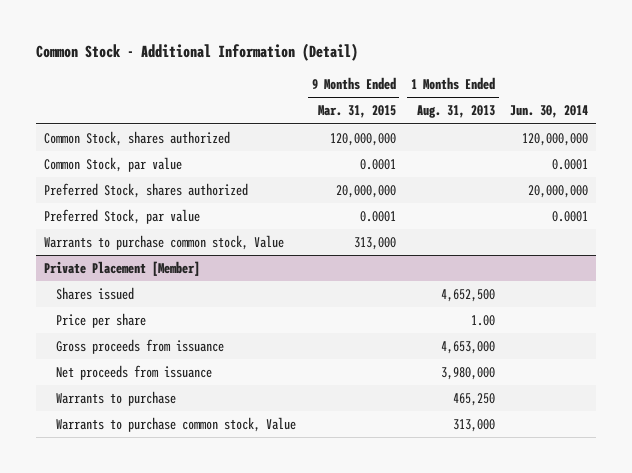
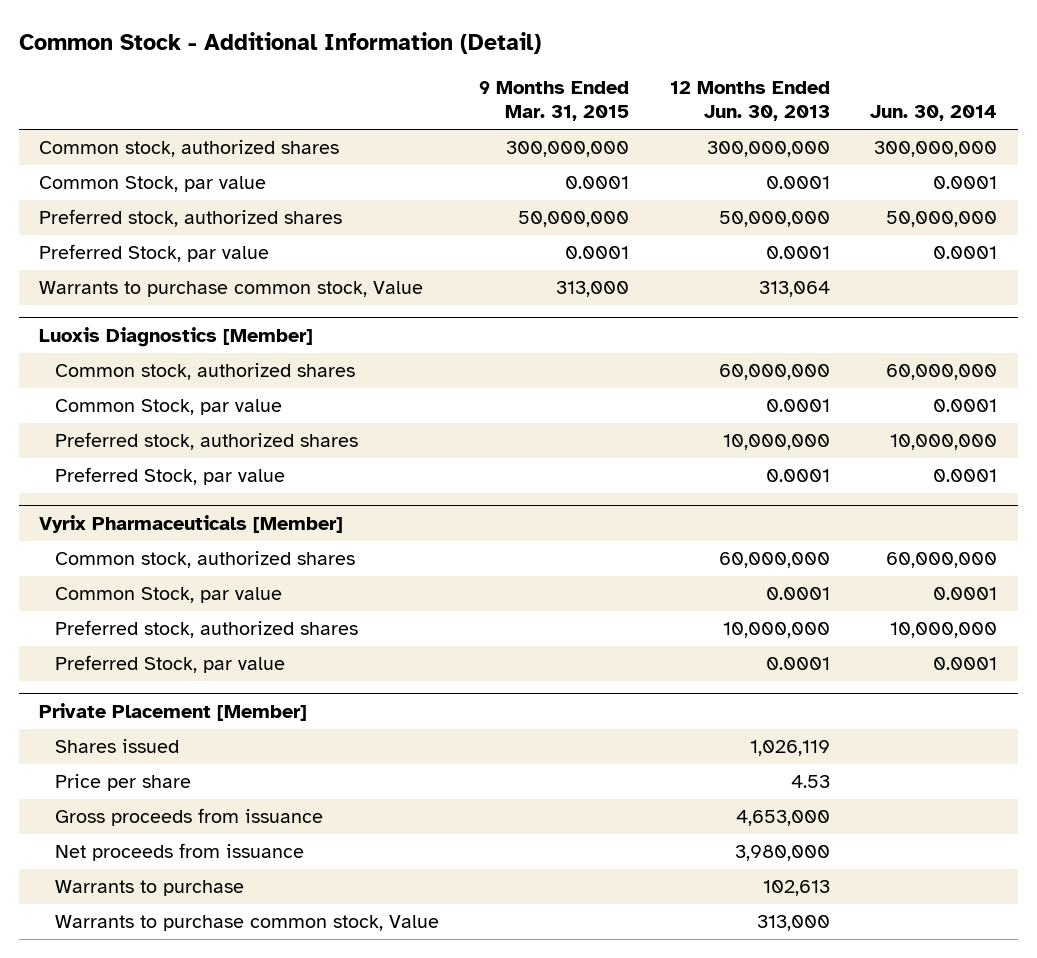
- | 9 Months Ended Mar. 31, 2015 | 1 Months Ended Aug. 31, 2013 | Jun. 30, 2014
+ | 9 Months Ended Mar. 31, 2015 | 12 Months Ended Jun. 30, 2013 | Jun. 30, 2014
- Common Stock, shares authorized | 120,000,000 | | 120,000,000
+ Common stock, authorized shares | 300,000,000 | 300,000,000 | 300,000,000
- Preferred Stock, shares authorized | 20,000,000 | | 20,000,000
+ Preferred stock, authorized shares | 50,000,000 | 50,000,000 | 50,000,000
+ Luoxis Diagnostics [Member]
+ Common stock, authorized shares | | 60,000,000 | 60,000,000
+ Common Stock, par value | | 0.0001 | 0.0001
+ Preferred stock, authorized shares | | 10,000,000 | 10,000,000
+ Preferred Stock, par value | | 0.0001 | 0.0001
+ Vyrix Pharmaceuticals [Member]
+ Common stock, authorized shares | | 60,000,000 | 60,000,000
+ Common Stock, par value | | 0.0001 | 0.0001
+ Preferred stock, authorized shares | | 10,000,000 | 10,000,000
+ Preferred Stock, par value | | 0.0001 | 0.0001

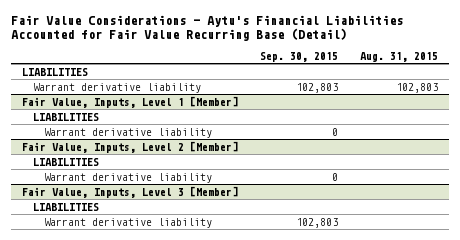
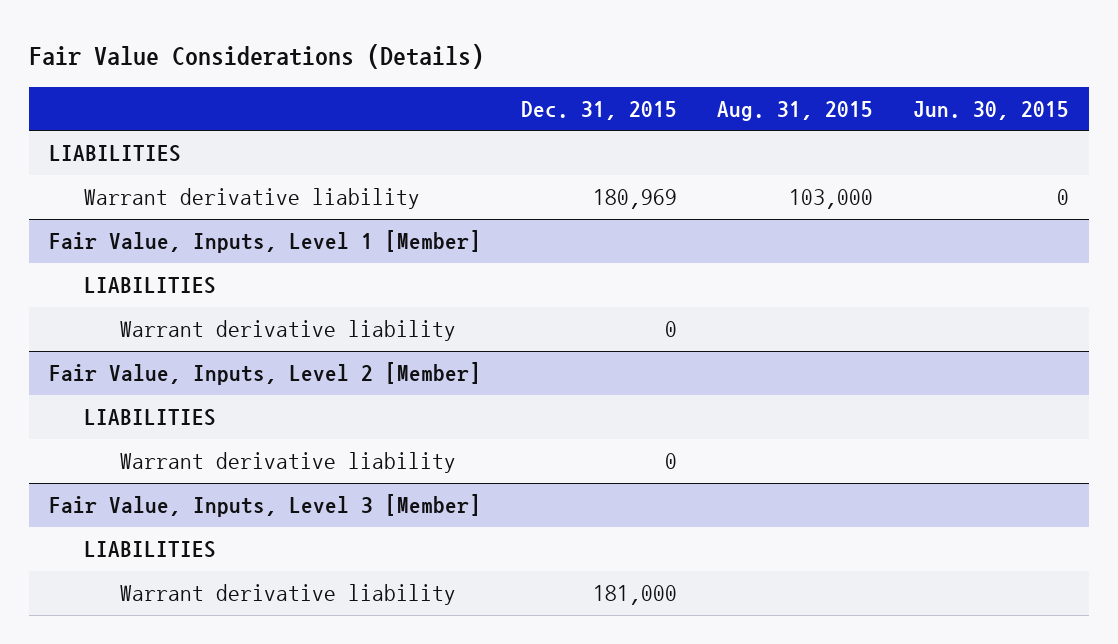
- Fair Value Considerations - Aytu's Financial Liabilities Accounted for Fair Value Recurring Base (Detail)
+ Fair Value Considerations (Details)
- | Sep. 30, 2015 | Aug. 31, 2015
+ | Dec. 31, 2015 | Aug. 31, 2015 | Jun. 30, 2015
- Warrant derivative liability | 102,803 | 102,803
+ Warrant derivative liability | 180,969 | 103,000 | 0

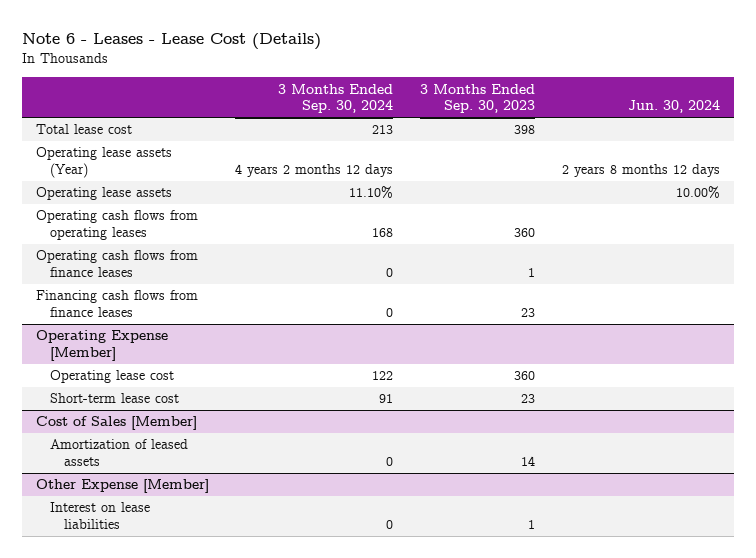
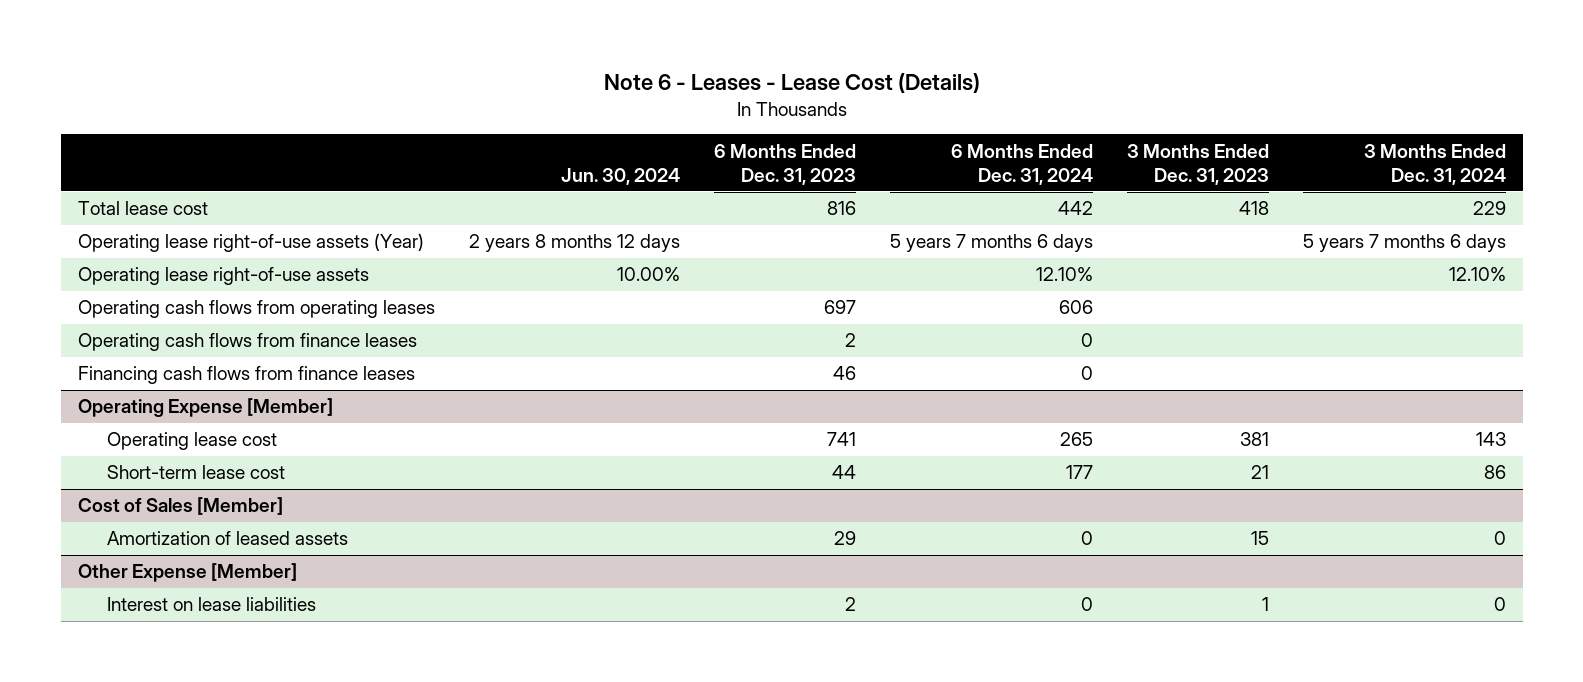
- | 3 Months Ended Sep. 30, 2024 | 3 Months Ended Sep. 30, 2023 | Jun. 30, 2024
+ | Jun. 30, 2024 | 6 Months Ended Dec. 31, 2023 | 6 Months Ended Dec. 31, 2024 | 3 Months Ended Dec. 31, 2023 | 3 Months Ended Dec. 31, 2024
- Operating lease assets (Year) | 4 years 2 months 12 days | | 2 years 8 months 12 days
- Operating lease assets | 11.10% | | 10.00%
+ Operating lease right-of-use assets (Year) | 2 years 8 months 12 days | | 5 years 7 months 6 days | | 5 years 7 months 6 days
+ Operating lease right-of-use assets | 10.00% | | 12.10% | | 12.10%

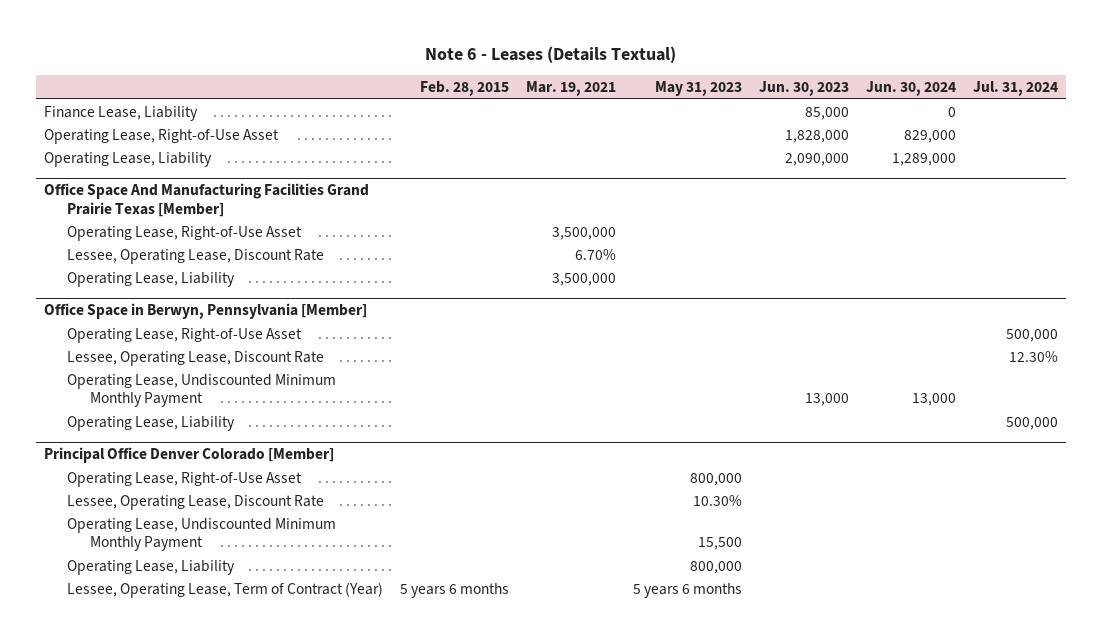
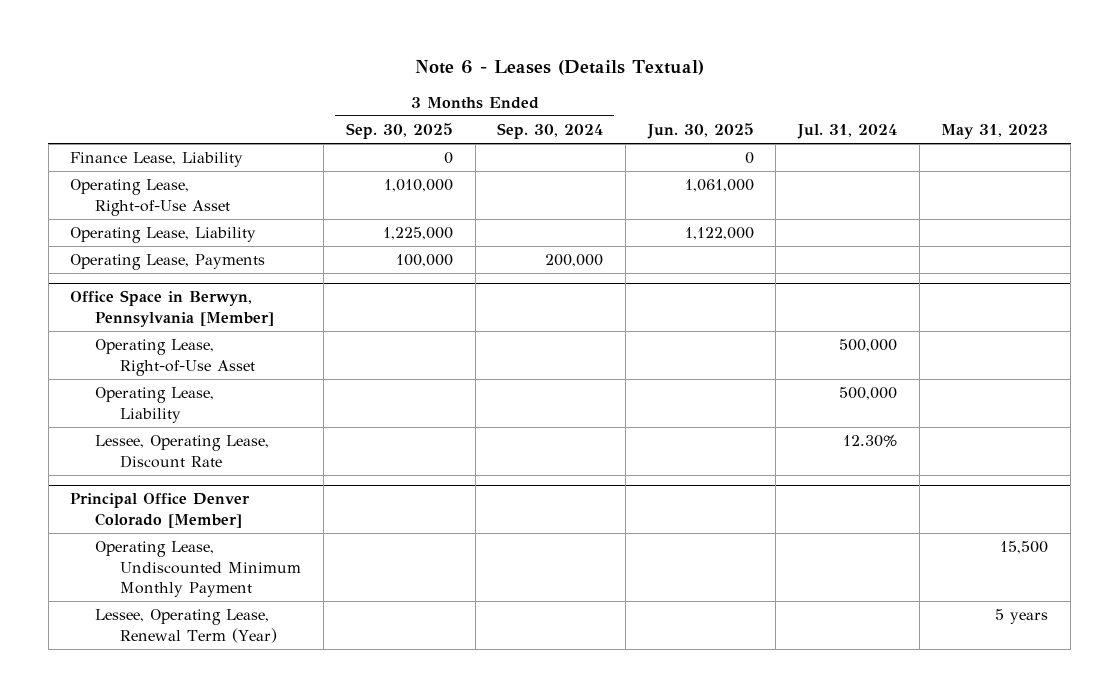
- | Feb. 28, 2015 | Mar. 19, 2021 | May 31, 2023 | Jun. 30, 2023 | Jun. 30, 2024 | Jul. 31, 2024
+ | 3 Months Ended Sep. 30, 2025 | 3 Months Ended Sep. 30, 2024 | Jun. 30, 2025 | Jul. 31, 2024 | May 31, 2023
- Office Space And Manufacturing Facilities Grand Prairie Texas [Member]
- Operating Lease, Right-of-Use Asset | | 3,500,000 | | | |
- Lessee, Operating Lease, Discount Rate | | 6.70% | | | |
- Operating Lease, Liability | | 3,500,000 | | | |
+ Operating Lease, Payments | 100,000 | 200,000 | | |
@ Office Space in Berwyn, Pennsylvania [Member]
- Operating Lease, Undiscounted Minimum Monthly Payment | | | | 13,000 | 13,000 |
moved down: Lessee, Operating Lease, Discount Rate | | | | 12.30% |
@ Principal Office Denver Colorado [Member]
- Operating Lease, Right-of-Use Asset | | | 800,000 | | |
- Lessee, Operating Lease, Discount Rate | | | 10.30% | | |
- Operating Lease, Liability | | | 800,000 | | |
- Lessee, Operating Lease, Term of Contract (Year) | 5 years 6 months | | 5 years 6 months | | |
+ Lessee, Operating Lease, Renewal Term (Year) | | | | | 5 years

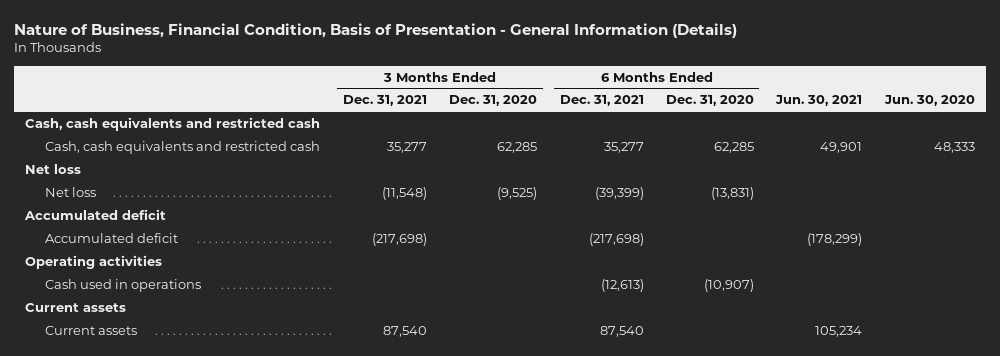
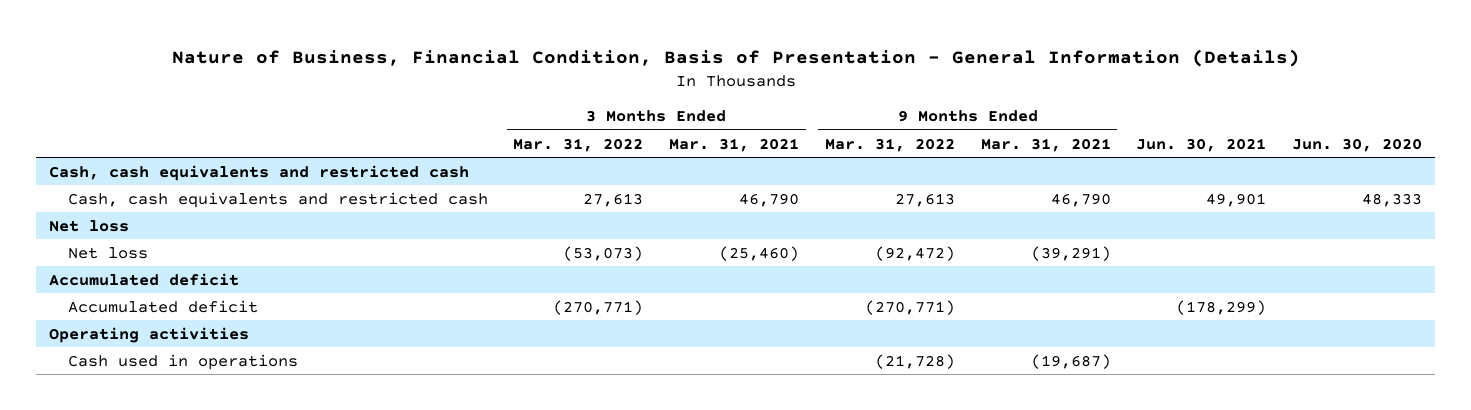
- | 3 Months Ended Dec. 31, 2021 | 3 Months Ended Dec. 31, 2020 | 6 Months Ended Dec. 31, 2021 | 6 Months Ended Dec. 31, 2020 | Jun. 30, 2021 | Jun. 30, 2020
+ | 3 Months Ended Mar. 31, 2022 | 3 Months Ended Mar. 31, 2021 | 9 Months Ended Mar. 31, 2022 | 9 Months Ended Mar. 31, 2021 | Jun. 30, 2021 | Jun. 30, 2020
- Current assets
- Current assets | 87,540 | | 87,540 | | 105,234 |

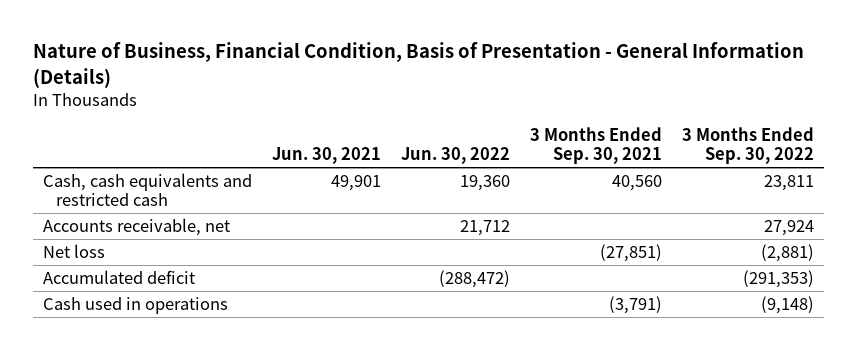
- | 3 Months Ended Mar. 31, 2022 | 3 Months Ended Mar. 31, 2021 | 9 Months Ended Mar. 31, 2022 | 9 Months Ended Mar. 31, 2021 | Jun. 30, 2021 | Jun. 30, 2020
+ | Jun. 30, 2021 | Jun. 30, 2022 | 3 Months Ended Sep. 30, 2021 | 3 Months Ended Sep. 30, 2022
- Cash, cash equivalents and restricted cash
- Net loss
+ Accounts receivable, net | | 21,712 | | 27,924
- Accumulated deficit | (270,771) | | (270,771) | | (178,299) |
- Operating activities

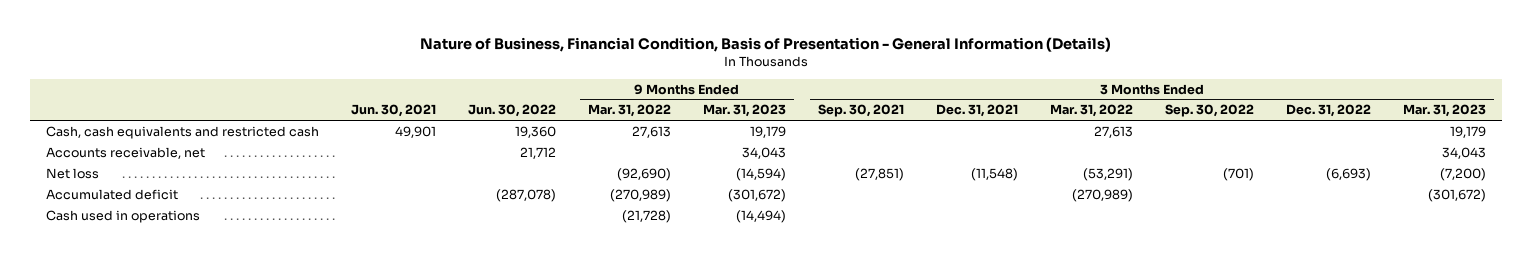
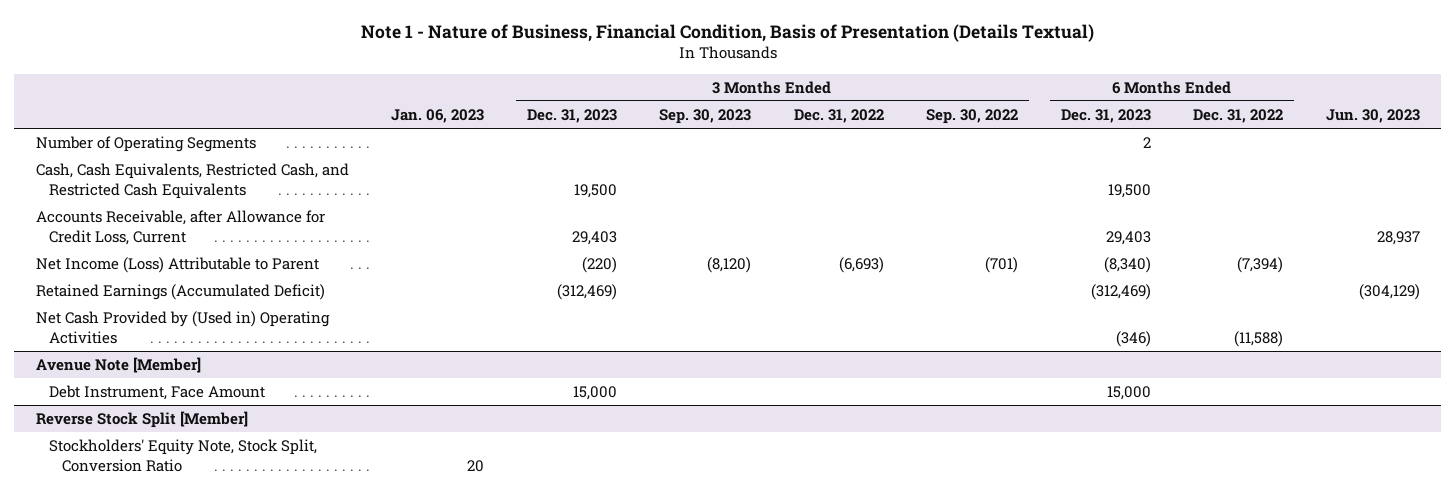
- Nature of Business, Financial Condition, Basis of Presentation - General Information (Details)
+ Note 1 - Nature of Business, Financial Condition, Basis of Presentation (Details Textual)
- | Jun. 30, 2021 | Jun. 30, 2022 | 9 Months Ended Mar. 31, 2022 | 9 Months Ended Mar. 31, 2023 | 3 Months Ended Sep. 30, 2021 | 3 Months Ended Dec. 31, 2021 | 3 Months Ended Mar. 31, 2022 | 3 Months Ended Sep. 30, 2022 | 3 Months Ended Dec. 31, 2022 | 3 Months Ended Mar. 31, 2023
+ | Jan. 06, 2023 | 3 Months Ended Dec. 31, 2023 | 3 Months Ended Sep. 30, 2023 | 3 Months Ended Dec. 31, 2022 | 3 Months Ended Sep. 30, 2022 | 6 Months Ended Dec. 31, 2023 | 6 Months Ended Dec. 31, 2022 | Jun. 30, 2023
- Cash, cash equivalents and restricted cash | 49,901 | 19,360 | 27,613 | 19,179 | | | 27,613 | | | 19,179
- Accounts receivable, net | | 21,712 | | 34,043 | | | | | | 34,043
- Net loss | | | (92,690) | (14,594) | (27,851) | (11,548) | (53,291) | (701) | (6,693) | (7,200)
- Accumulated deficit | | (287,078) | (270,989) | (301,672) | | | (270,989) | | | (301,672)
- Cash used in operations | | | (21,728) | (14,494) | | | | | |
+ Number of Operating Segments | | | | | | 2 | |
+ Cash, Cash Equivalents, Restricted Cash, and Restricted Cash Equivalents | | 19,500 | | | | 19,500 | |
+ Accounts Receivable, after Allowance for Credit Loss, Current | | 29,403 | | | | 29,403 | | 28,937
+ Net Income (Loss) Attributable to Parent | | (220) | (8,120) | (6,693) | (701) | (8,340) | (7,394) |
+ Retained Earnings (Accumulated Deficit) | | (312,469) | | | | (312,469) | | (304,129)
+ Net Cash Provided by (Used in) Operating Activities | | | | | | (346) | (11,588) |
+ Avenue Note [Member]
+ Debt Instrument, Face Amount | | 15,000 | | | | 15,000 | |
+ Reverse Stock Split [Member]
+ Stockholders' Equity Note, Stock Split, Conversion Ratio | 20 | | | | | | |

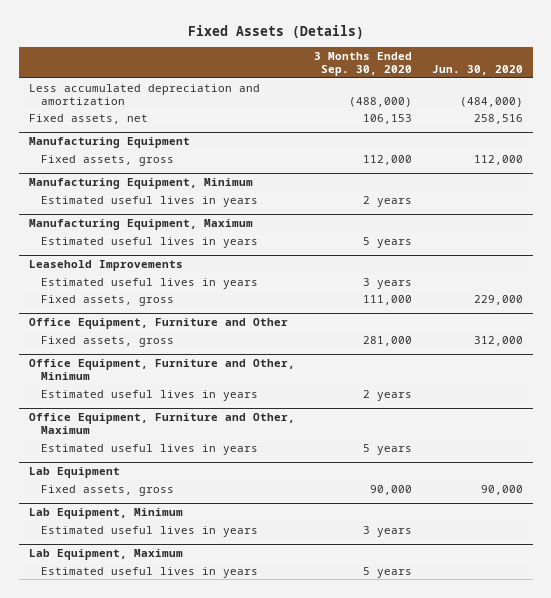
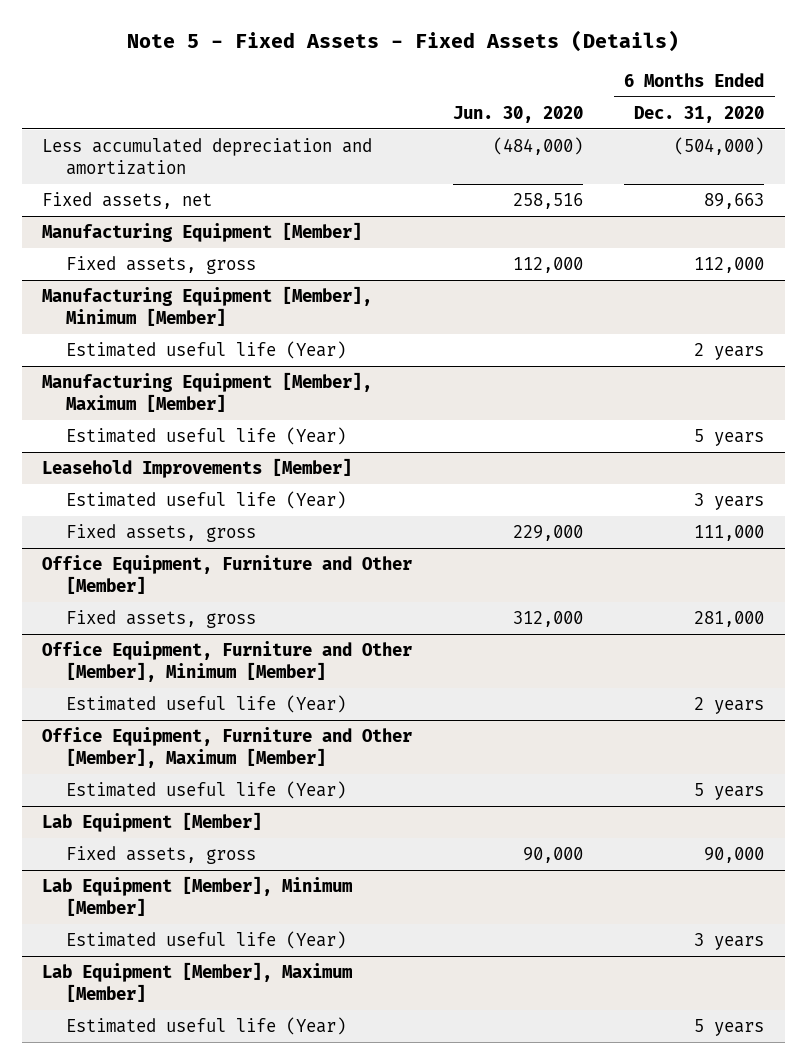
- Fixed Assets (Details)
+ Note 5 - Fixed Assets - Fixed Assets (Details)
- | 3 Months Ended Sep. 30, 2020 | Jun. 30, 2020
+ | Jun. 30, 2020 | 6 Months Ended Dec. 31, 2020
- Manufacturing Equipment
+ Manufacturing Equipment [Member]
- Manufacturing Equipment, Minimum
- Estimated useful lives in years | 2 years |
- Manufacturing Equipment, Maximum
- Estimated useful lives in years | 5 years |
- Leasehold Improvements
- Estimated useful lives in years | 3 years |
+ Manufacturing Equipment [Member], Minimum [Member]
+ Estimated useful life (Year) | | 2 years
+ Manufacturing Equipment [Member], Maximum [Member]
+ Estimated useful life (Year) | | 5 years
+ Leasehold Improvements [Member]
+ Estimated useful life (Year) | | 3 years
- Office Equipment, Furniture and Other
+ Office Equipment, Furniture and Other [Member]
- Office Equipment, Furniture and Other, Minimum
- Estimated useful lives in years | 2 years |
- Office Equipment, Furniture and Other, Maximum
- Estimated useful lives in years | 5 years |
- Lab Equipment
+ Office Equipment, Furniture and Other [Member], Minimum [Member]
+ Estimated useful life (Year) | | 2 years
+ Office Equipment, Furniture and Other [Member], Maximum [Member]
+ Estimated useful life (Year) | | 5 years
+ Lab Equipment [Member]
- Lab Equipment, Minimum
- Estimated useful lives in years | 3 years |
- Lab Equipment, Maximum
- Estimated useful lives in years | 5 years |
+ Lab Equipment [Member], Minimum [Member]
+ Estimated useful life (Year) | | 3 years
+ Lab Equipment [Member], Maximum [Member]
+ Estimated useful life (Year) | | 5 years

